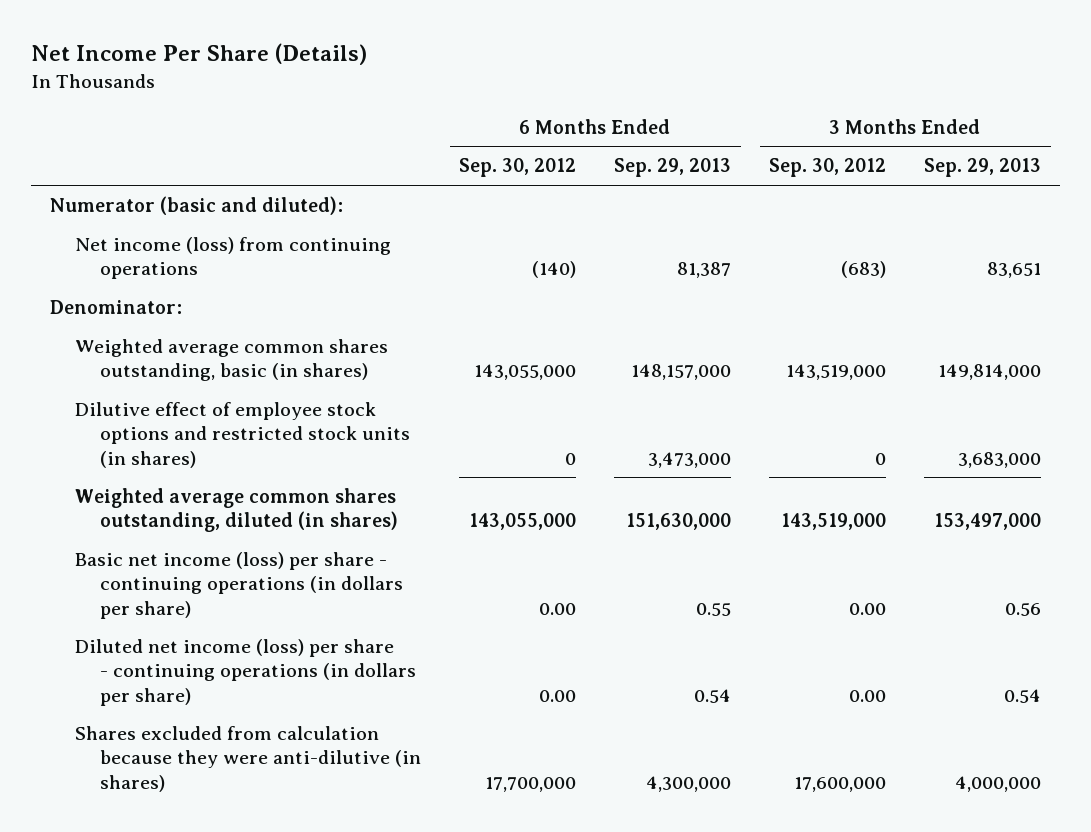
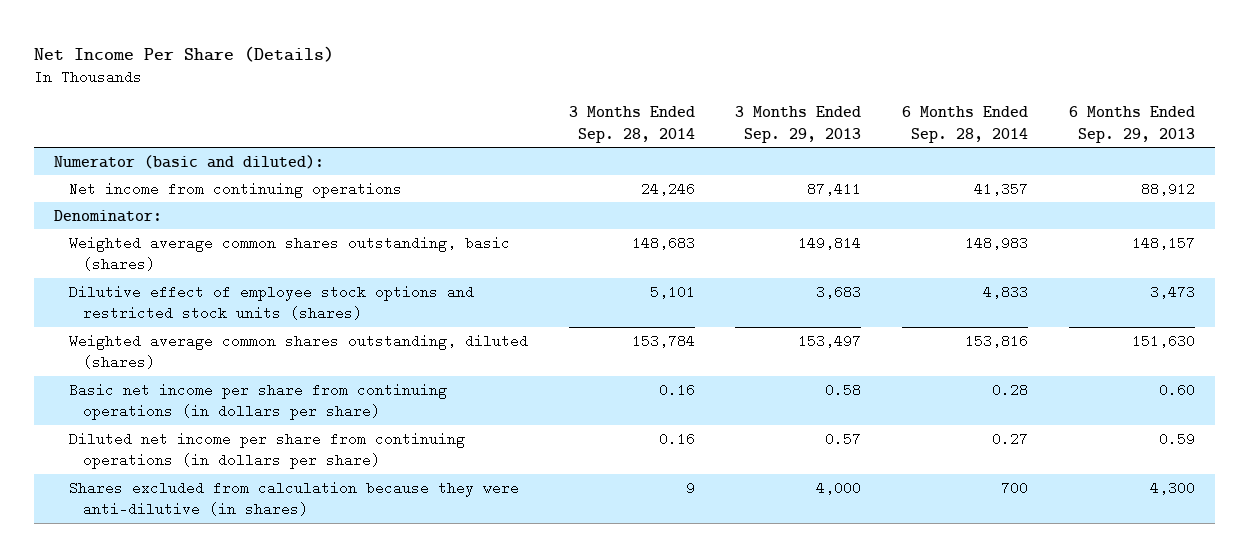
- | 6 Months Ended Sep. 30, 2012 | 6 Months Ended Sep. 29, 2013 | 3 Months Ended Sep. 30, 2012 | 3 Months Ended Sep. 29, 2013
+ | 3 Months Ended Sep. 28, 2014 | 3 Months Ended Sep. 29, 2013 | 6 Months Ended Sep. 28, 2014 | 6 Months Ended Sep. 29, 2013
- Net income (loss) from continuing operations | (140) | 81,387 | (683) | 83,651
+ Net income from continuing operations | 24,246 | 87,411 | 41,357 | 88,912
- Weighted average common shares outstanding, basic (in shares) | 143,055,000 | 148,157,000 | 143,519,000 | 149,814,000
- Dilutive effect of employee stock options and restricted stock units (in shares) | 0 | 3,473,000 | 0 | 3,683,000
- Weighted average common shares outstanding, diluted (in shares) | 143,055,000 | 151,630,000 | 143,519,000 | 153,497,000
- Basic net income (loss) per share - continuing operations (in dollars per share) | 0.00 | 0.55 | 0.00 | 0.56
- Diluted net income (loss) per share - continuing operations (in dollars per share) | 0.00 | 0.54 | 0.00 | 0.54
- Shares excluded from calculation because they were anti-dilutive (in shares) | 17,700,000 | 4,300,000 | 17,600,000 | 4,000,000
+ Weighted average common shares outstanding, basic (shares) | 148,683 | 149,814 | 148,983 | 148,157
+ Dilutive effect of employee stock options and restricted stock units (shares) | 5,101 | 3,683 | 4,833 | 3,473
+ Weighted average common shares outstanding, diluted (shares) | 153,784 | 153,497 | 153,816 | 151,630
+ Basic net income per share from continuing operations (in dollars per share) | 0.16 | 0.58 | 0.28 | 0.60
+ Diluted net income per share from continuing operations (in dollars per share) | 0.16 | 0.57 | 0.27 | 0.59
+ Shares excluded from calculation because they were anti-dilutive (in shares) | 9 | 4,000 | 700 | 4,300

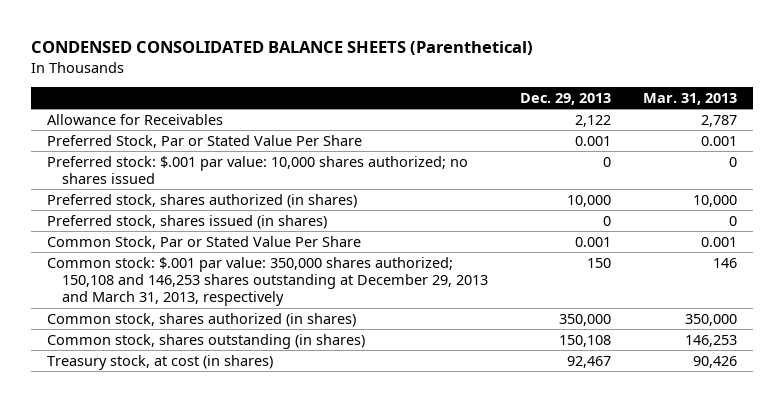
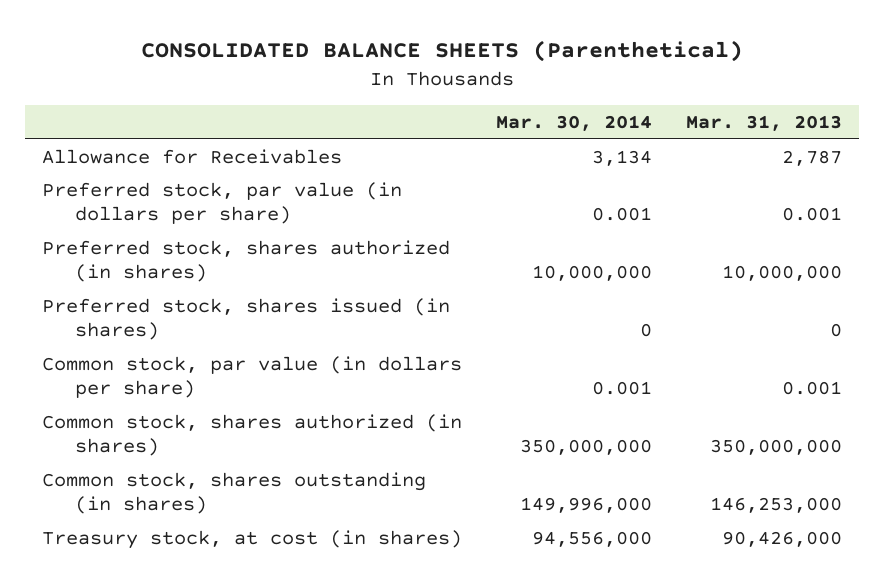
- CONDENSED CONSOLIDATED BALANCE SHEETS (Parenthetical)
+ CONSOLIDATED BALANCE SHEETS (Parenthetical)
- | Dec. 29, 2013 | Mar. 31, 2013
+ | Mar. 30, 2014 | Mar. 31, 2013
- Preferred Stock, Par or Stated Value Per Share | 0.001 | 0.001
- Preferred stock: $.001 par value: 10,000 shares authorized; no shares issued | 0 | 0
- Preferred stock, shares authorized (in shares) | 10,000 | 10,000
+ Preferred stock, par value (in dollars per share) | 0.001 | 0.001
+ Preferred stock, shares authorized (in shares) | 10,000,000 | 10,000,000
- Common Stock, Par or Stated Value Per Share | 0.001 | 0.001
- Common stock: $.001 par value: 350,000 shares authorized; 150,108 and 146,253 shares outstanding at December 29, 2013 and March 31, 2013, respectively | 150 | 146
- Common stock, shares authorized (in shares) | 350,000 | 350,000
- Common stock, shares outstanding (in shares) | 150,108 | 146,253
- Treasury stock, at cost (in shares) | 92,467 | 90,426
+ Common stock, par value (in dollars per share) | 0.001 | 0.001
+ Common stock, shares authorized (in shares) | 350,000,000 | 350,000,000
+ Common stock, shares outstanding (in shares) | 149,996,000 | 146,253,000
+ Treasury stock, at cost (in shares) | 94,556,000 | 90,426,000

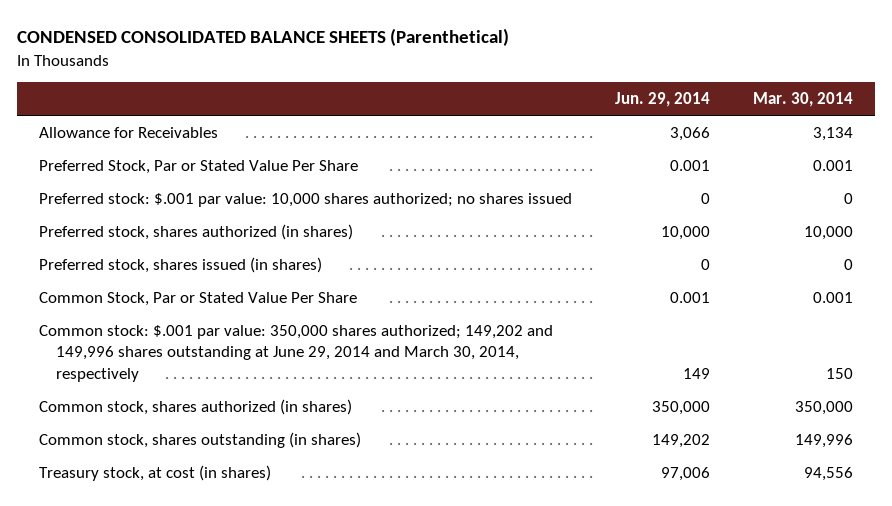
- CONSOLIDATED BALANCE SHEETS (Parenthetical)
+ CONDENSED CONSOLIDATED BALANCE SHEETS (Parenthetical)
- | Mar. 30, 2014 | Mar. 31, 2013
+ | Jun. 29, 2014 | Mar. 30, 2014
- Preferred stock, par value (in dollars per share) | 0.001 | 0.001
- Preferred stock, shares authorized (in shares) | 10,000,000 | 10,000,000
+ Preferred Stock, Par or Stated Value Per Share | 0.001 | 0.001
+ Preferred stock: $.001 par value: 10,000 shares authorized; no shares issued | 0 | 0
+ Preferred stock, shares authorized (in shares) | 10,000 | 10,000
- Common stock, par value (in dollars per share) | 0.001 | 0.001
- Common stock, shares authorized (in shares) | 350,000,000 | 350,000,000
- Common stock, shares outstanding (in shares) | 149,996,000 | 146,253,000
- Treasury stock, at cost (in shares) | 94,556,000 | 90,426,000
+ Common Stock, Par or Stated Value Per Share | 0.001 | 0.001
+ Common stock: $.001 par value: 350,000 shares authorized; 149,202 and 149,996 shares outstanding at June 29, 2014 and March 30, 2014, respectively | 149 | 150
+ Common stock, shares authorized (in shares) | 350,000 | 350,000
+ Common stock, shares outstanding (in shares) | 149,202 | 149,996
+ Treasury stock, at cost (in shares) | 97,006 | 94,556

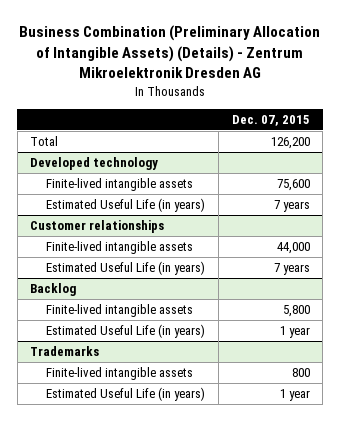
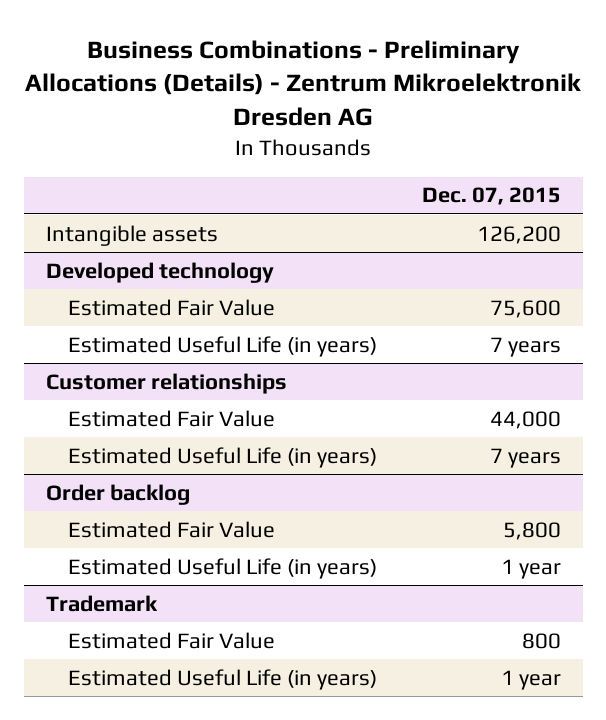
- Business Combination (Preliminary Allocation of Intangible Assets) (Details) - Zentrum Mikroelektronik Dresden AG
+ Business Combinations - Preliminary Allocations (Details) - Zentrum Mikroelektronik Dresden AG
- Total | 126,200
+ Intangible assets | 126,200
@ Developed technology
- Finite-lived intangible assets | 75,600
+ Estimated Fair Value | 75,600
@ Customer relationships
- Finite-lived intangible assets | 44,000
+ Estimated Fair Value | 44,000
- Backlog
- Finite-lived intangible assets | 5,800
+ Order backlog
+ Estimated Fair Value | 5,800
- Trademarks
- Finite-lived intangible assets | 800
+ Trademark
+ Estimated Fair Value | 800

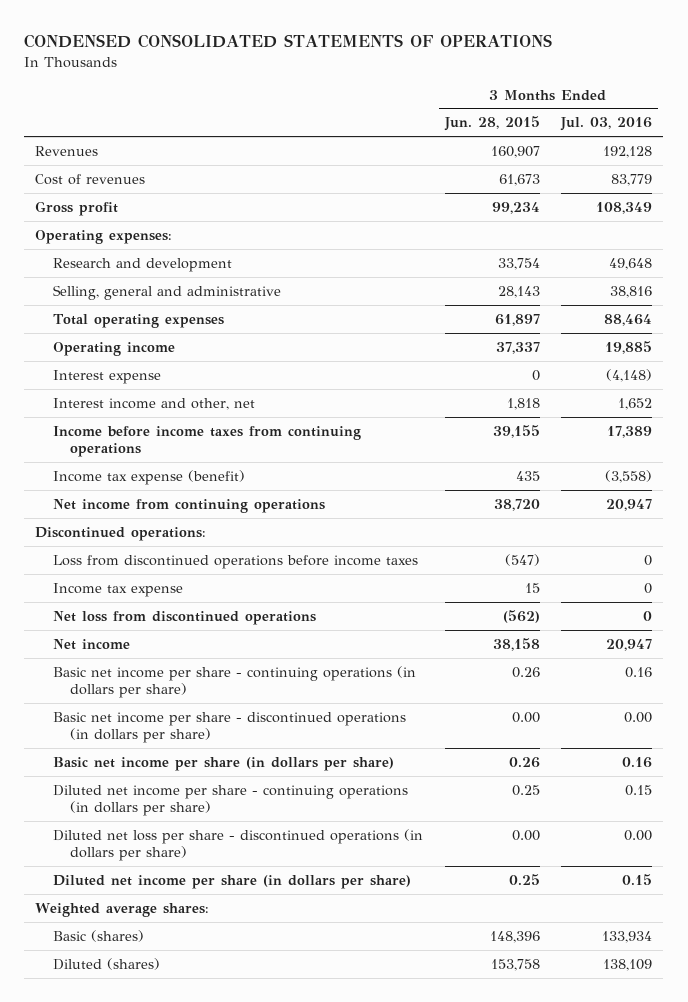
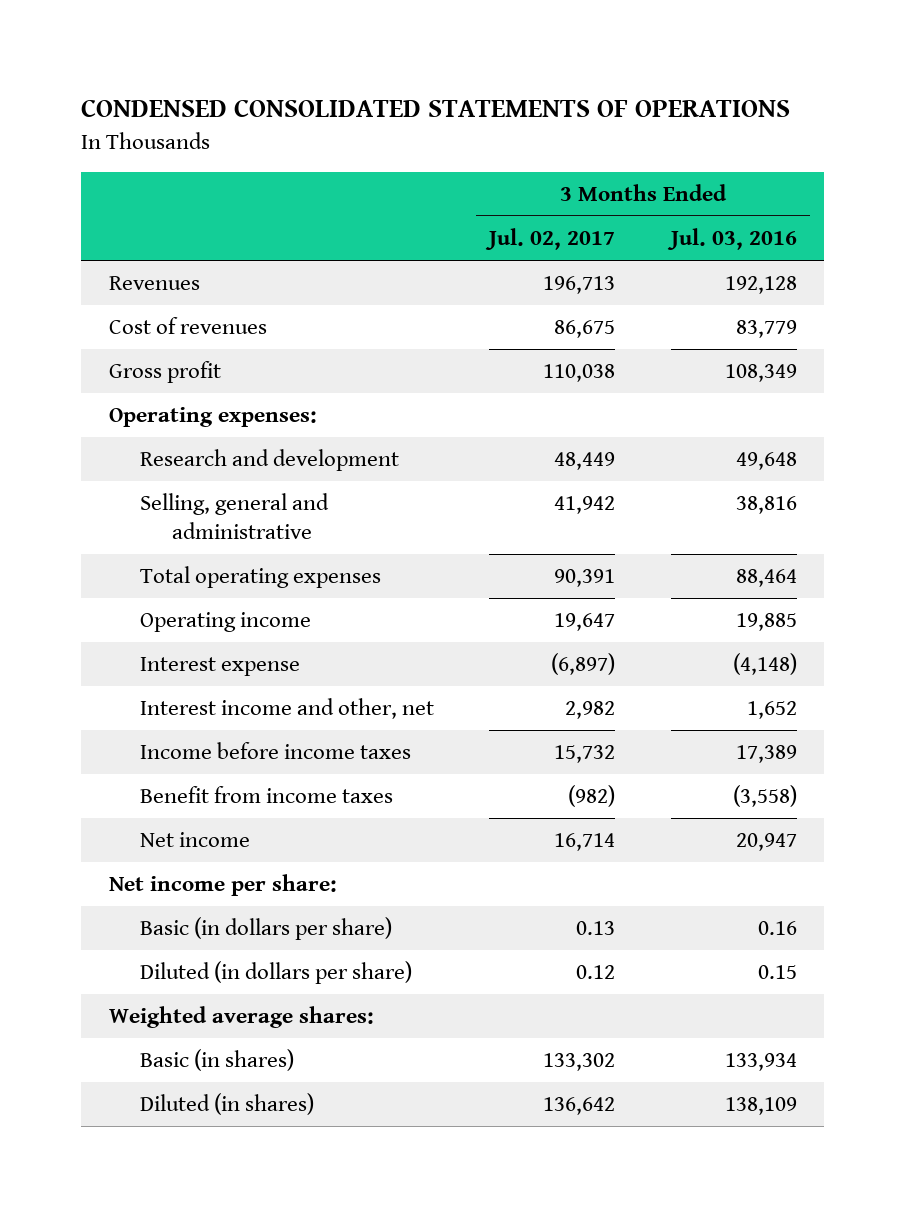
- | 3 Months Ended Jun. 28, 2015 | 3 Months Ended Jul. 03, 2016
+ | 3 Months Ended Jul. 02, 2017 | 3 Months Ended Jul. 03, 2016
- Income before income taxes from continuing operations | 39,155 | 17,389
- Income tax expense (benefit) | 435 | (3,558)
- Net income from continuing operations | 38,720 | 20,947
- Discontinued operations:
- Loss from discontinued operations before income taxes | (547) | 0
- Income tax expense | 15 | 0
- Net loss from discontinued operations | (562) | 0
+ Income before income taxes | 15,732 | 17,389
+ Benefit from income taxes | (982) | (3,558)
- Basic net income per share - continuing operations (in dollars per share) | 0.26 | 0.16
- Basic net income per share - discontinued operations (in dollars per share) | 0.00 | 0.00
- Basic net income per share (in dollars per share) | 0.26 | 0.16
- Diluted net income per share - continuing operations (in dollars per share) | 0.25 | 0.15
- Diluted net loss per share - discontinued operations (in dollars per share) | 0.00 | 0.00
- Diluted net income per share (in dollars per share) | 0.25 | 0.15
+ Net income per share:
+ Basic (in dollars per share) | 0.13 | 0.16
+ Diluted (in dollars per share) | 0.12 | 0.15
- Basic (shares) | 148,396 | 133,934
- Diluted (shares) | 153,758 | 138,109
+ Basic (in shares) | 133,302 | 133,934
+ Diluted (in shares) | 136,642 | 138,109

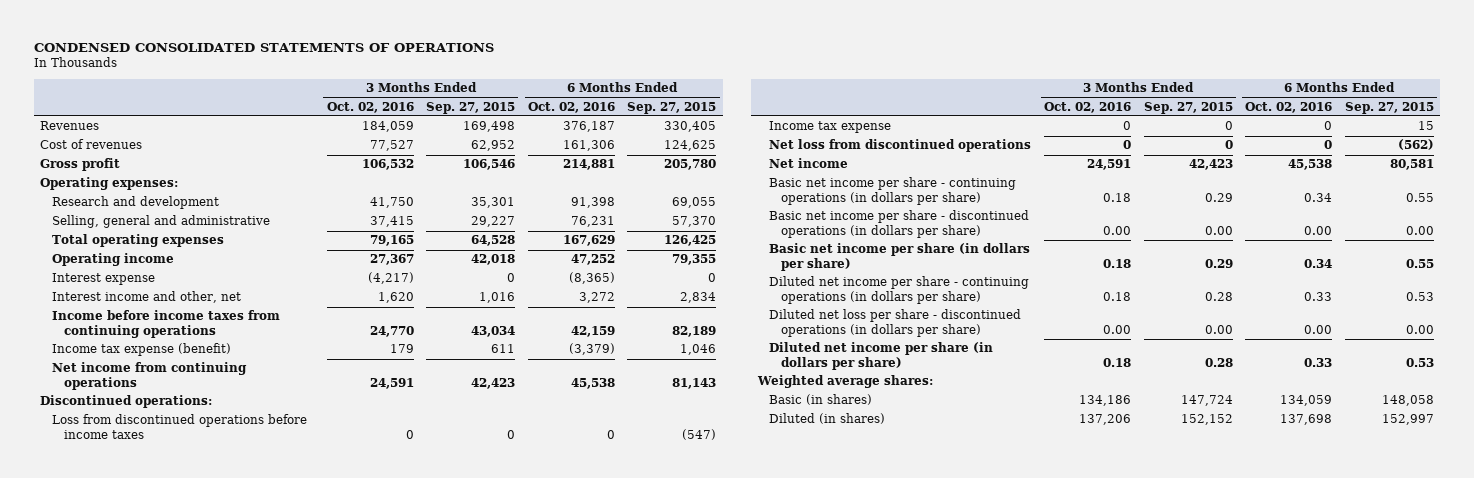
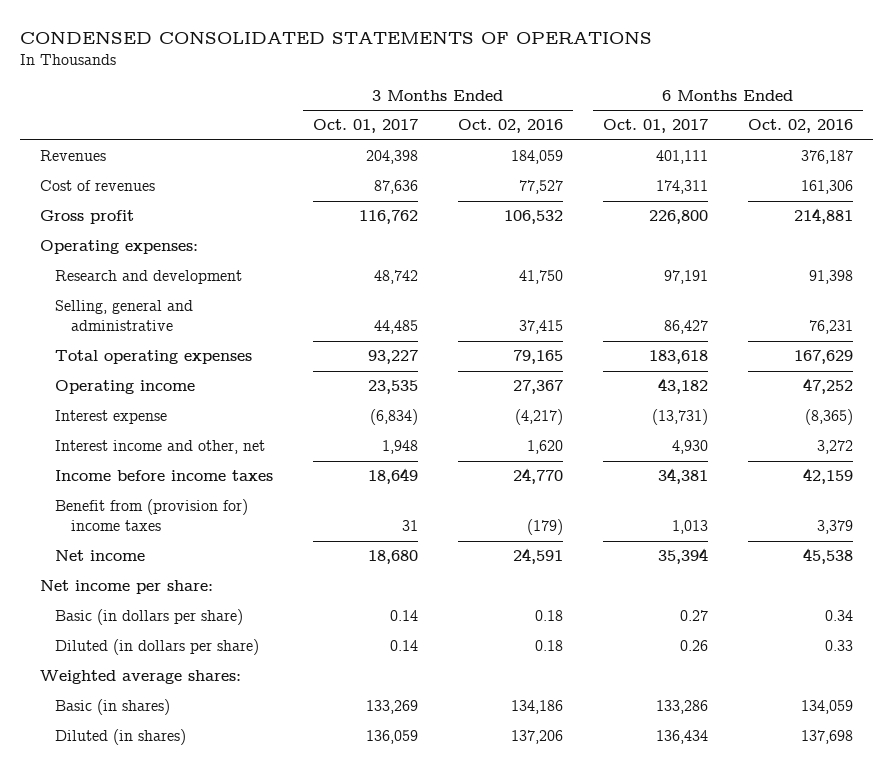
- | 3 Months Ended Oct. 02, 2016 | 3 Months Ended Sep. 27, 2015 | 6 Months Ended Oct. 02, 2016 | 6 Months Ended Sep. 27, 2015
+ | 3 Months Ended Oct. 01, 2017 | 3 Months Ended Oct. 02, 2016 | 6 Months Ended Oct. 01, 2017 | 6 Months Ended Oct. 02, 2016
- Income before income taxes from continuing operations | 24,770 | 43,034 | 42,159 | 82,189
- Income tax expense (benefit) | 179 | 611 | (3,379) | 1,046
- Net income from continuing operations | 24,591 | 42,423 | 45,538 | 81,143
- Discontinued operations:
- Loss from discontinued operations before income taxes | 0 | 0 | 0 | (547)
- Income tax expense | 0 | 0 | 0 | 15
- Net loss from discontinued operations | 0 | 0 | 0 | (562)
+ Income before income taxes | 18,649 | 24,770 | 34,381 | 42,159
+ Benefit from (provision for) income taxes | 31 | (179) | 1,013 | 3,379
- Basic net income per share - continuing operations (in dollars per share) | 0.18 | 0.29 | 0.34 | 0.55
- Basic net income per share - discontinued operations (in dollars per share) | 0.00 | 0.00 | 0.00 | 0.00
- Basic net income per share (in dollars per share) | 0.18 | 0.29 | 0.34 | 0.55
- Diluted net income per share - continuing operations (in dollars per share) | 0.18 | 0.28 | 0.33 | 0.53
- Diluted net loss per share - discontinued operations (in dollars per share) | 0.00 | 0.00 | 0.00 | 0.00
- Diluted net income per share (in dollars per share) | 0.18 | 0.28 | 0.33 | 0.53
+ Net income per share:
+ Basic (in dollars per share) | 0.14 | 0.18 | 0.27 | 0.34
+ Diluted (in dollars per share) | 0.14 | 0.18 | 0.26 | 0.33

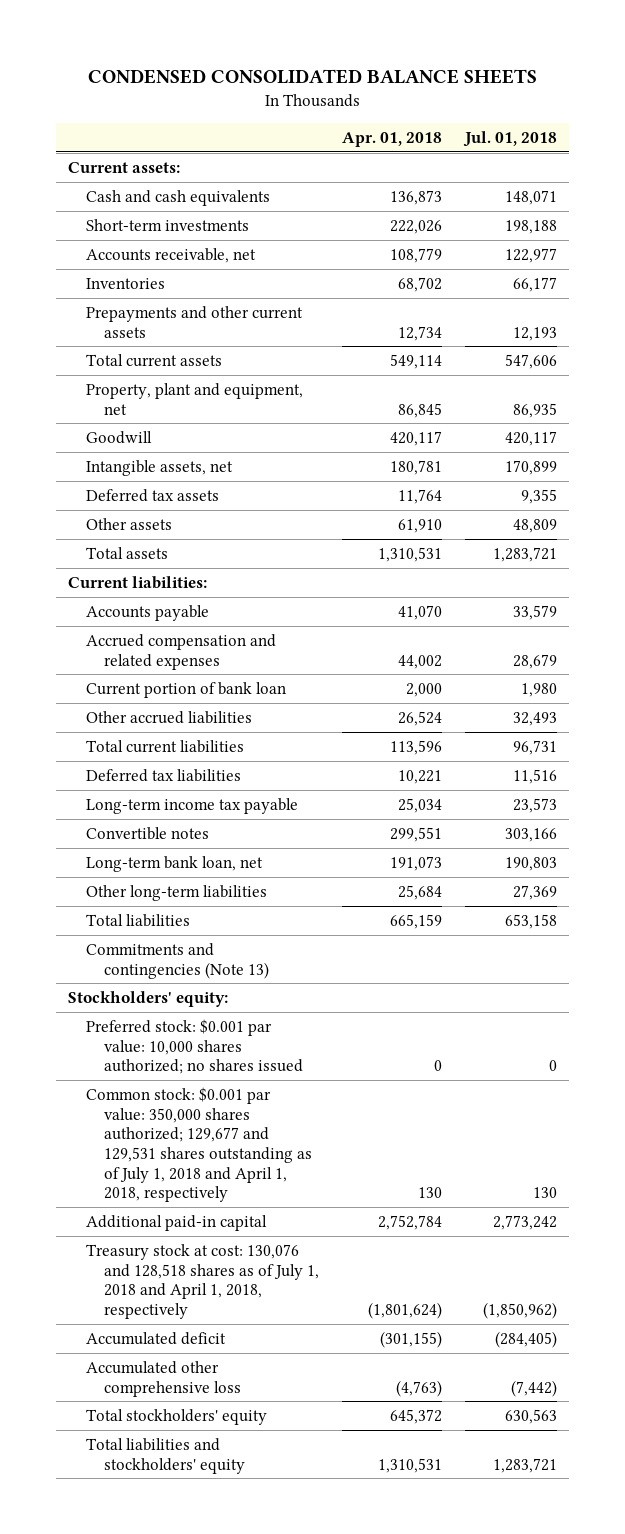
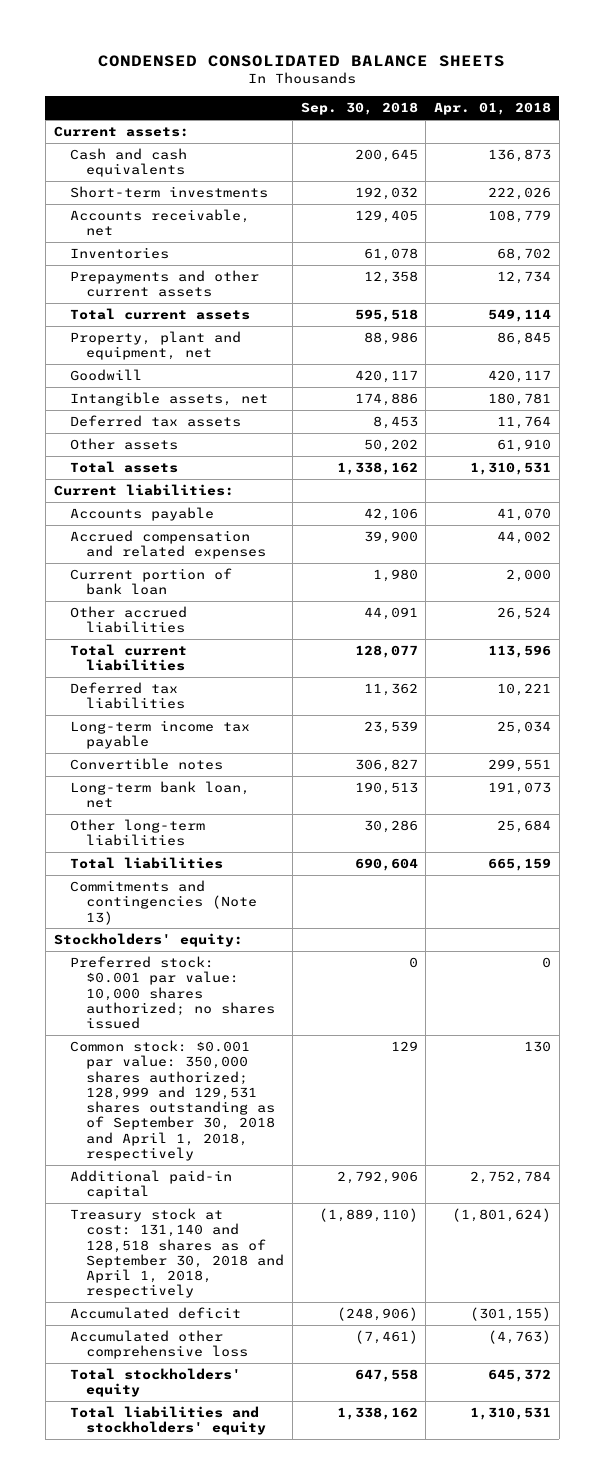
- | Apr. 01, 2018 | Jul. 01, 2018
+ | Sep. 30, 2018 | Apr. 01, 2018
- Common stock: $0.001 par value: 350,000 shares authorized; 129,677 and 129,531 shares outstanding as of July 1, 2018 and April 1, 2018, respectively | 130 | 130
+ Common stock: $0.001 par value: 350,000 shares authorized; 128,999 and 129,531 shares outstanding as of September 30, 2018 and April 1, 2018, respectively | 129 | 130
- Treasury stock at cost: 130,076 and 128,518 shares as of July 1, 2018 and April 1, 2018, respectively | (1,801,624) | (1,850,962)
+ Treasury stock at cost: 131,140 and 128,518 shares as of September 30, 2018 and April 1, 2018, respectively | (1,889,110) | (1,801,624)

